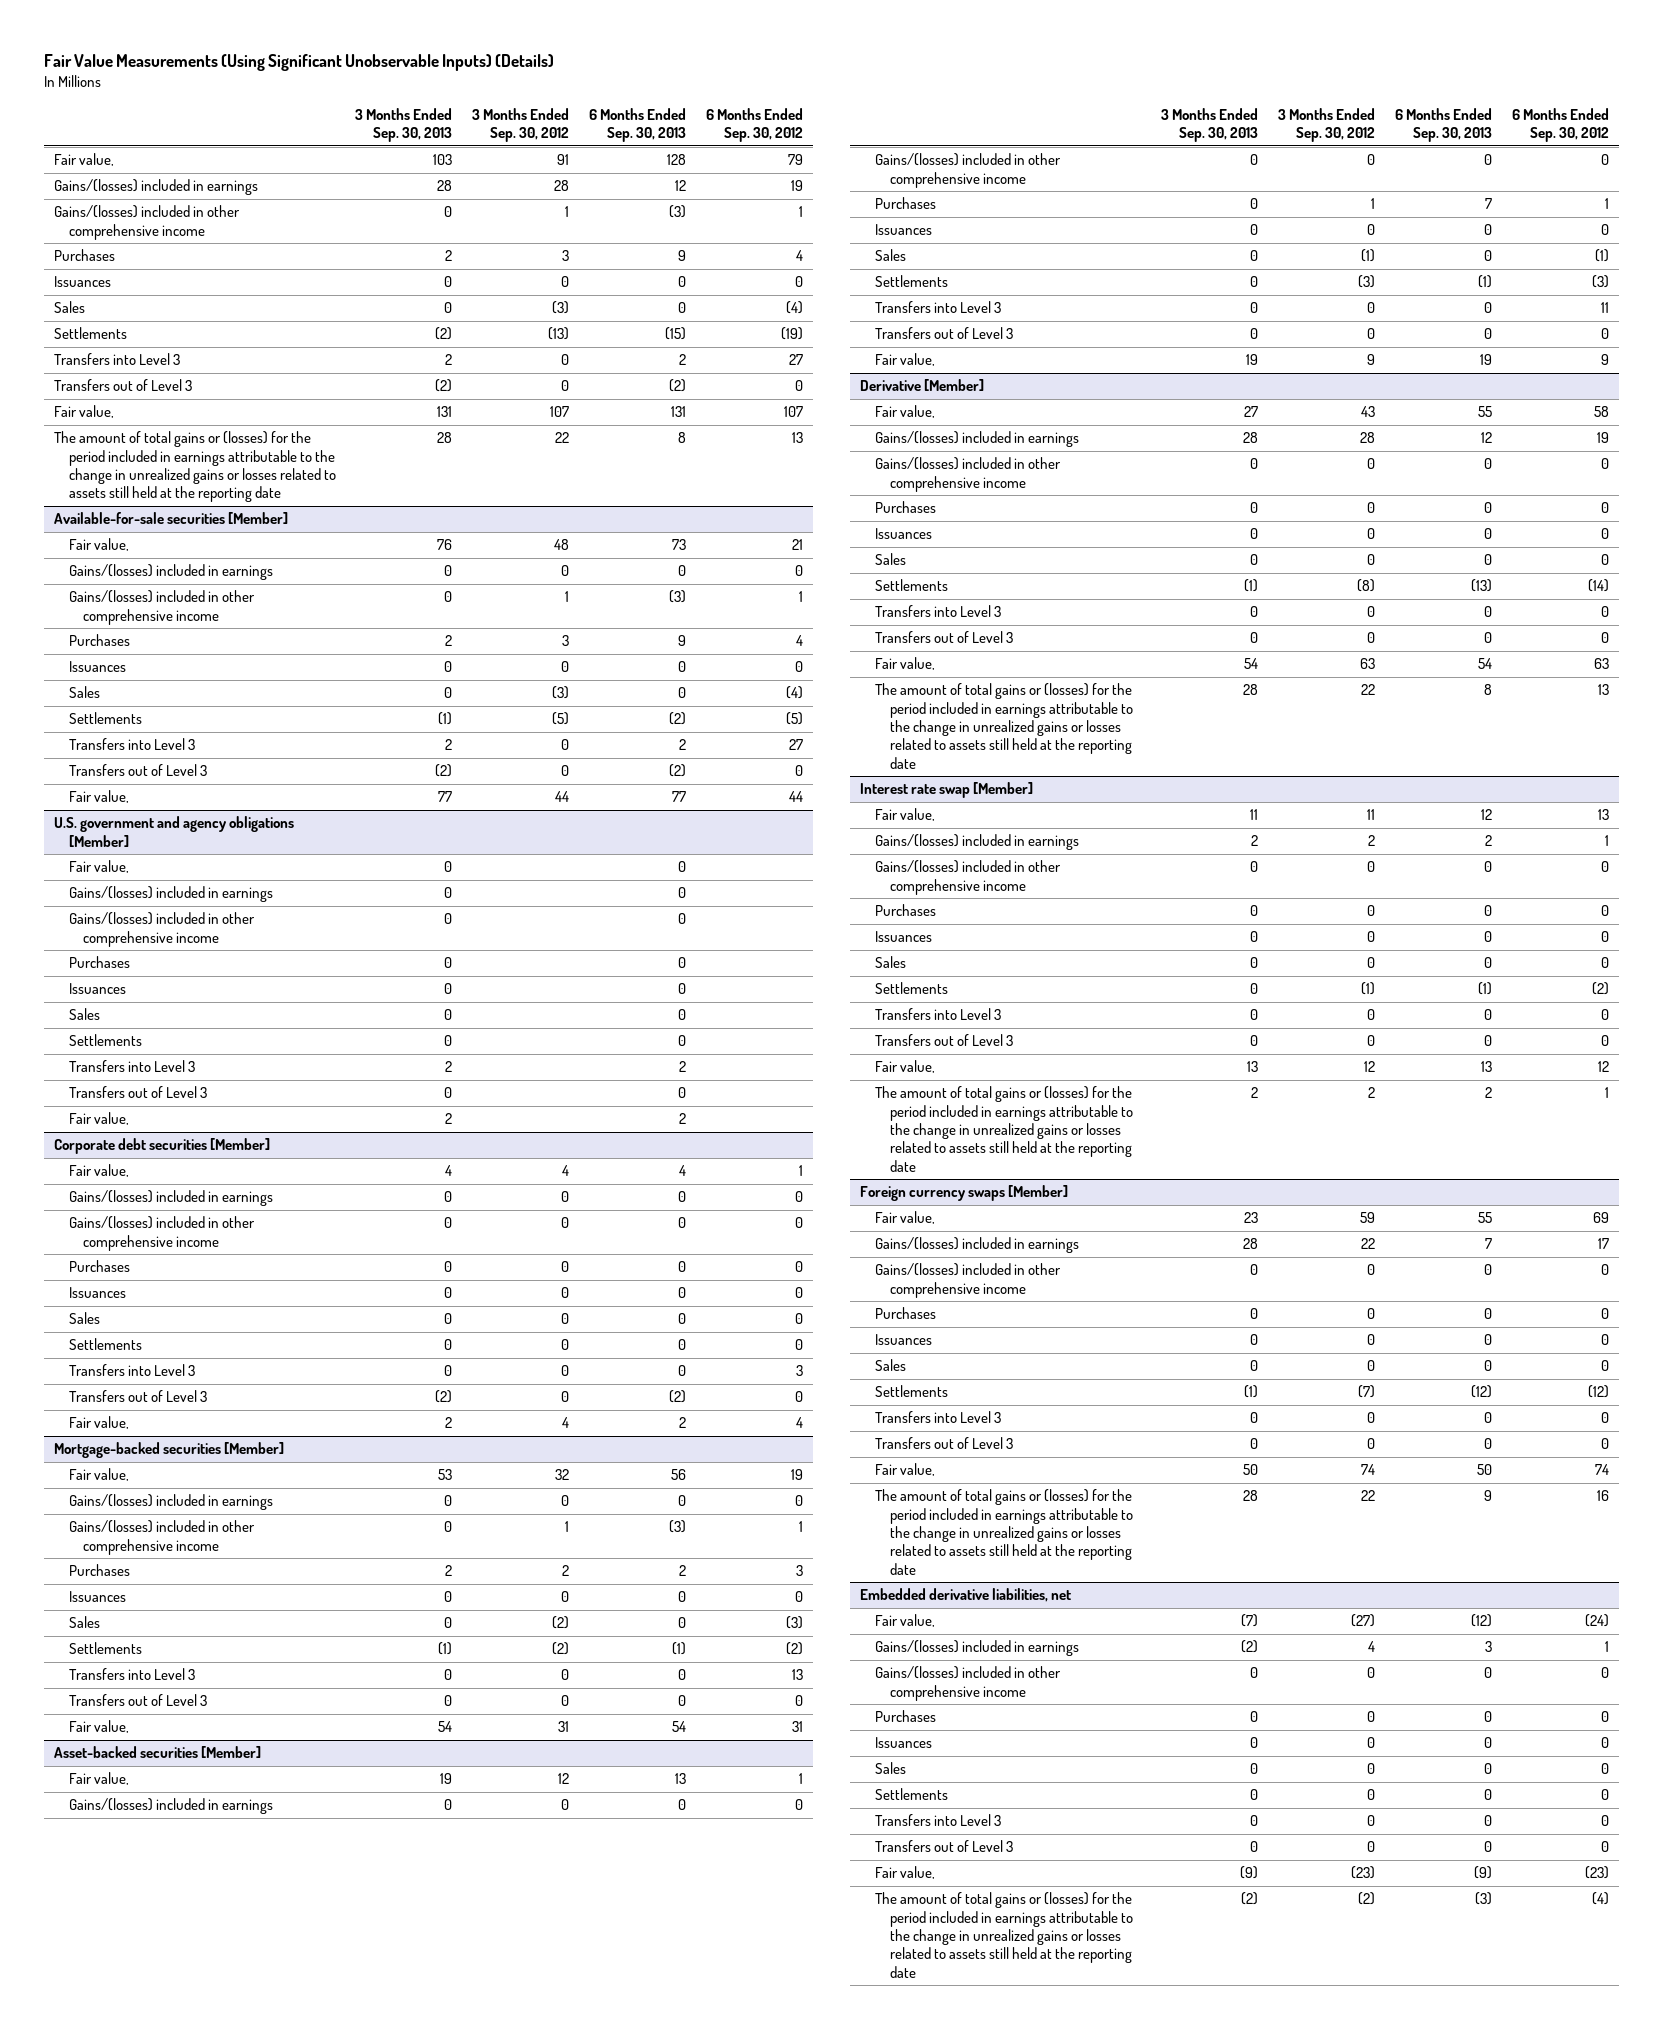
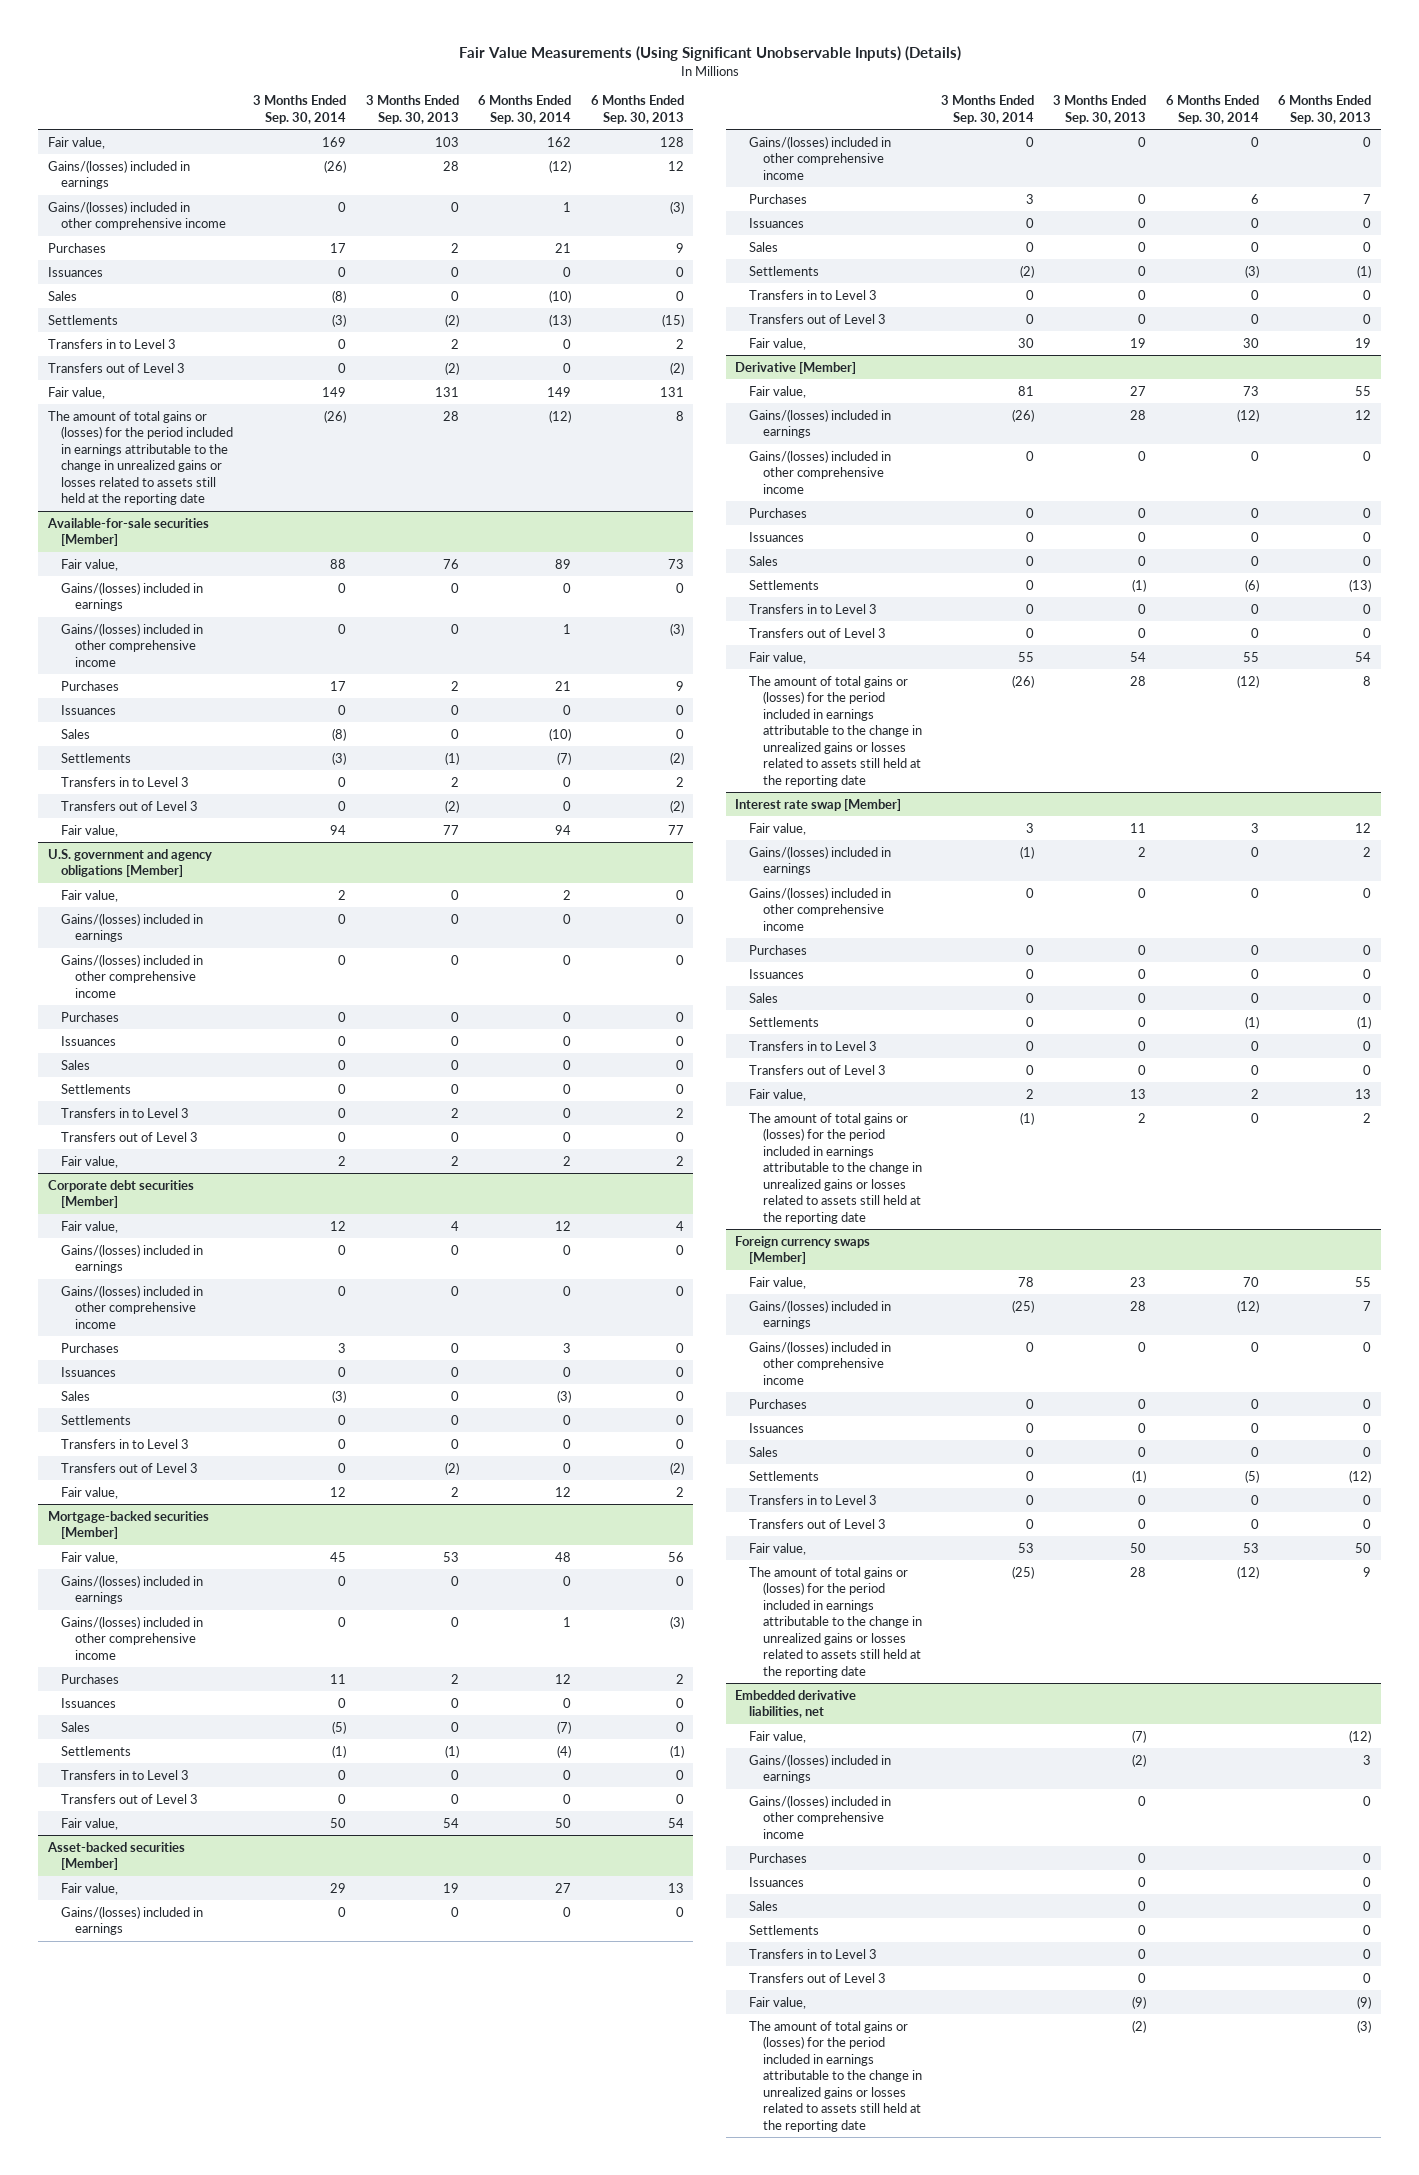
- | 3 Months Ended Sep. 30, 2013 | 3 Months Ended Sep. 30, 2012 | 6 Months Ended Sep. 30, 2013 | 6 Months Ended Sep. 30, 2012
+ | 3 Months Ended Sep. 30, 2014 | 3 Months Ended Sep. 30, 2013 | 6 Months Ended Sep. 30, 2014 | 6 Months Ended Sep. 30, 2013
- Transfers into Level 3 | 2 | 0 | 2 | 27
+ Transfers in to Level 3 | 0 | 2 | 0 | 2
@ Available-for-sale securities [Member]
- Transfers into Level 3 | 2 | 0 | 2 | 27
+ Transfers in to Level 3 | 0 | 2 | 0 | 2
@ U.S. government and agency obligations [Member]
- Transfers into Level 3 | 2 | | 2 |
+ Transfers in to Level 3 | 0 | 2 | 0 | 2
@ Corporate debt securities [Member]
- Transfers into Level 3 | 0 | 0 | 0 | 3
+ Transfers in to Level 3 | 0 | 0 | 0 | 0
@ Mortgage-backed securities [Member]
- Transfers into Level 3 | 0 | 0 | 0 | 13
+ Transfers in to Level 3 | 0 | 0 | 0 | 0
@ Asset-backed securities [Member]
- Transfers into Level 3 | 0 | 0 | 0 | 11
+ Transfers in to Level 3 | 0 | 0 | 0 | 0
@ Derivative [Member]
- Transfers into Level 3 | 0 | 0 | 0 | 0
+ Transfers in to Level 3 | 0 | 0 | 0 | 0
@ Interest rate swap [Member]
- Transfers into Level 3 | 0 | 0 | 0 | 0
+ Transfers in to Level 3 | 0 | 0 | 0 | 0
@ Foreign currency swaps [Member]
- Transfers into Level 3 | 0 | 0 | 0 | 0
+ Transfers in to Level 3 | 0 | 0 | 0 | 0
@ Embedded derivative liabilities, net
- Transfers into Level 3 | 0 | 0 | 0 | 0
+ Transfers in to Level 3 | | 0 | | 0

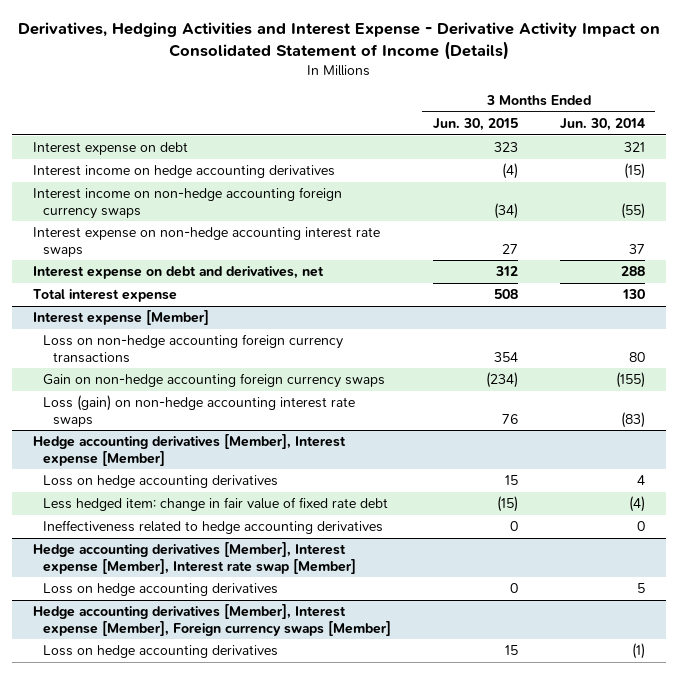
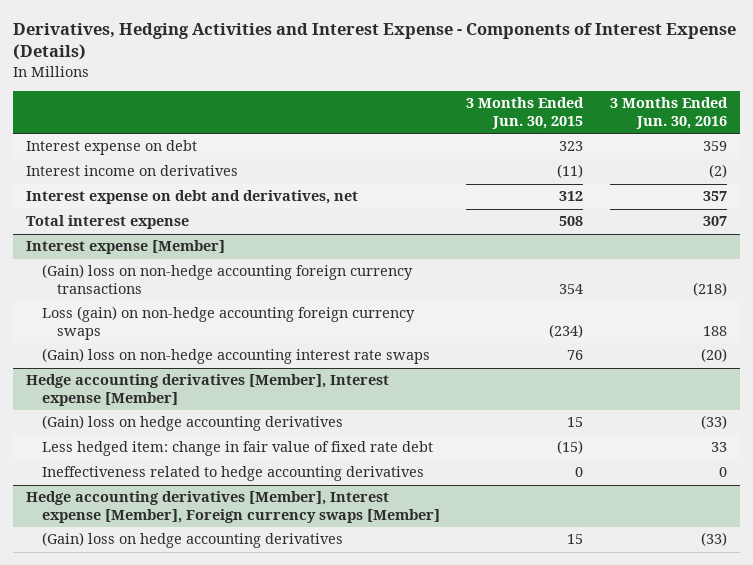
- Derivatives, Hedging Activities and Interest Expense - Derivative Activity Impact on Consolidated Statement of Income (Details)
+ Derivatives, Hedging Activities and Interest Expense - Components of Interest Expense (Details)
- | 3 Months Ended Jun. 30, 2015 | 3 Months Ended Jun. 30, 2014
+ | 3 Months Ended Jun. 30, 2015 | 3 Months Ended Jun. 30, 2016
- Interest income on hedge accounting derivatives | (4) | (15)
- Interest income on non-hedge accounting foreign currency swaps | (34) | (55)
- Interest expense on non-hedge accounting interest rate swaps | 27 | 37
+ Interest income on derivatives | (11) | (2)
@ Interest expense [Member]
- Loss on non-hedge accounting foreign currency transactions | 354 | 80
- Gain on non-hedge accounting foreign currency swaps | (234) | (155)
- Loss (gain) on non-hedge accounting interest rate swaps | 76 | (83)
+ (Gain) loss on non-hedge accounting foreign currency transactions | 354 | (218)
+ Loss (gain) on non-hedge accounting foreign currency swaps | (234) | 188
+ (Gain) loss on non-hedge accounting interest rate swaps | 76 | (20)
@ Hedge accounting derivatives [Member], Interest expense [Member]
- Loss on hedge accounting derivatives | 15 | 4
+ (Gain) loss on hedge accounting derivatives | 15 | (33)
- Hedge accounting derivatives [Member], Interest expense [Member], Interest rate swap [Member]
- Loss on hedge accounting derivatives | 0 | 5
@ Hedge accounting derivatives [Member], Interest expense [Member], Foreign currency swaps [Member]
- Loss on hedge accounting derivatives | 15 | (1)
+ (Gain) loss on hedge accounting derivatives | 15 | (33)

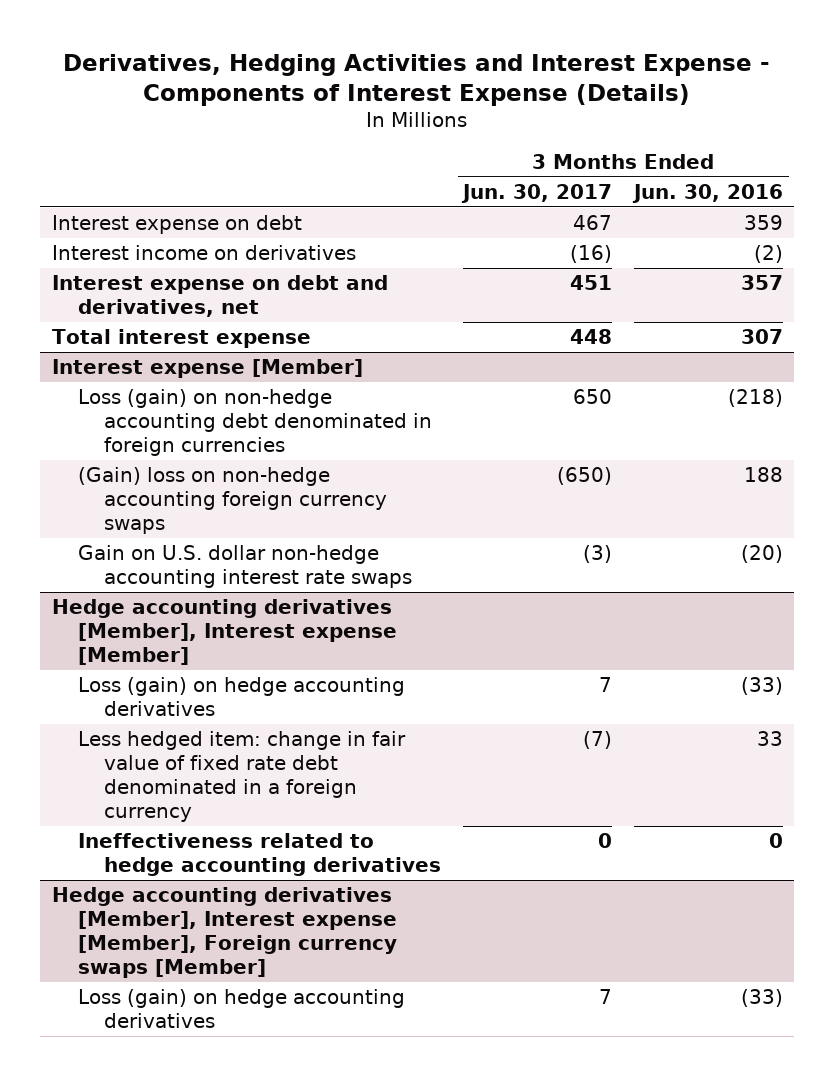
- | 3 Months Ended Jun. 30, 2015 | 3 Months Ended Jun. 30, 2016
+ | 3 Months Ended Jun. 30, 2017 | 3 Months Ended Jun. 30, 2016
@ Interest expense [Member]
- (Gain) loss on non-hedge accounting foreign currency transactions | 354 | (218)
- Loss (gain) on non-hedge accounting foreign currency swaps | (234) | 188
- (Gain) loss on non-hedge accounting interest rate swaps | 76 | (20)
+ Loss (gain) on non-hedge accounting debt denominated in foreign currencies | 650 | (218)
+ (Gain) loss on non-hedge accounting foreign currency swaps | (650) | 188
+ Gain on U.S. dollar non-hedge accounting interest rate swaps | (3) | (20)
@ Hedge accounting derivatives [Member], Interest expense [Member]
- (Gain) loss on hedge accounting derivatives | 15 | (33)
- Less hedged item: change in fair value of fixed rate debt | (15) | 33
+ Loss (gain) on hedge accounting derivatives | 7 | (33)
+ Less hedged item: change in fair value of fixed rate debt denominated in a foreign currency | (7) | 33
@ Hedge accounting derivatives [Member], Interest expense [Member], Foreign currency swaps [Member]
- (Gain) loss on hedge accounting derivatives | 15 | (33)
+ Loss (gain) on hedge accounting derivatives | 7 | (33)

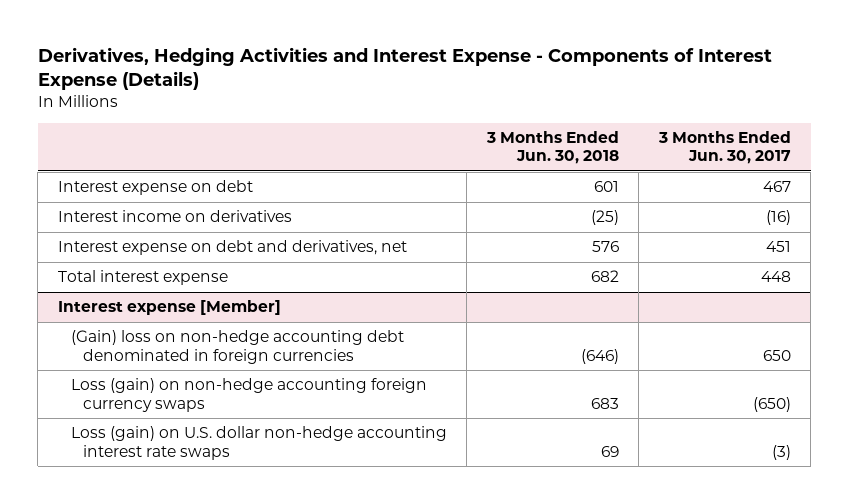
- | 3 Months Ended Jun. 30, 2017 | 3 Months Ended Jun. 30, 2016
+ | 3 Months Ended Jun. 30, 2018 | 3 Months Ended Jun. 30, 2017
@ Interest expense [Member]
- Loss (gain) on non-hedge accounting debt denominated in foreign currencies | 650 | (218)
- (Gain) loss on non-hedge accounting foreign currency swaps | (650) | 188
- Gain on U.S. dollar non-hedge accounting interest rate swaps | (3) | (20)
- Hedge accounting derivatives [Member], Interest expense [Member]
- Loss (gain) on hedge accounting derivatives | 7 | (33)
- Less hedged item: change in fair value of fixed rate debt denominated in a foreign currency | (7) | 33
- Ineffectiveness related to hedge accounting derivatives | 0 | 0
- Hedge accounting derivatives [Member], Interest expense [Member], Foreign currency swaps [Member]
- Loss (gain) on hedge accounting derivatives | 7 | (33)
@ Interest expense [Member]
+ (Gain) loss on non-hedge accounting debt denominated in foreign currencies | (646) | 650
+ Loss (gain) on non-hedge accounting foreign currency swaps | 683 | (650)
+ Loss (gain) on U.S. dollar non-hedge accounting interest rate swaps | 69 | (3)

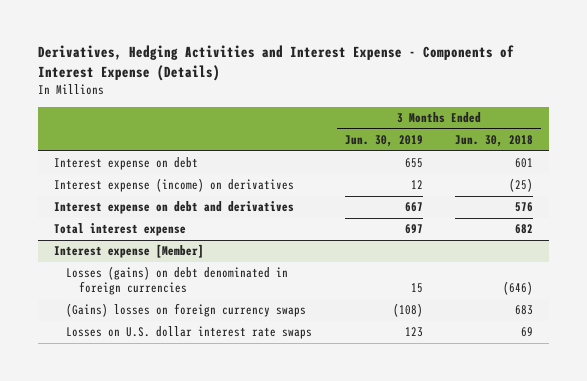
- | 3 Months Ended Jun. 30, 2018 | 3 Months Ended Jun. 30, 2017
+ | 3 Months Ended Jun. 30, 2019 | 3 Months Ended Jun. 30, 2018
- Interest income on derivatives | (25) | (16)
- Interest expense on debt and derivatives, net | 576 | 451
+ Interest expense (income) on derivatives | 12 | (25)
+ Interest expense on debt and derivatives | 667 | 576
@ Interest expense [Member]
- (Gain) loss on non-hedge accounting debt denominated in foreign currencies | (646) | 650
- Loss (gain) on non-hedge accounting foreign currency swaps | 683 | (650)
- Loss (gain) on U.S. dollar non-hedge accounting interest rate swaps | 69 | (3)
+ Losses (gains) on debt denominated in foreign currencies | 15 | (646)
+ (Gains) losses on foreign currency swaps | (108) | 683
+ Losses on U.S. dollar interest rate swaps | 123 | 69

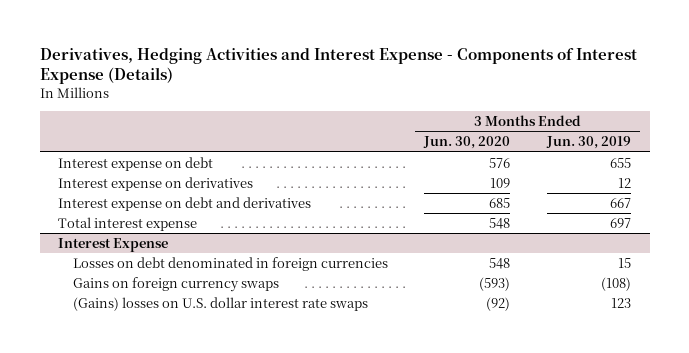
- | 3 Months Ended Jun. 30, 2019 | 3 Months Ended Jun. 30, 2018
+ | 3 Months Ended Jun. 30, 2020 | 3 Months Ended Jun. 30, 2019
- Interest expense (income) on derivatives | 12 | (25)
+ Interest expense on derivatives | 109 | 12
- Interest expense [Member]
- Losses (gains) on debt denominated in foreign currencies | 15 | (646)
- (Gains) losses on foreign currency swaps | (108) | 683
- Losses on U.S. dollar interest rate swaps | 123 | 69
+ Interest Expense
+ Losses on debt denominated in foreign currencies | 548 | 15
+ Gains on foreign currency swaps | (593) | (108)
+ (Gains) losses on U.S. dollar interest rate swaps | (92) | 123

